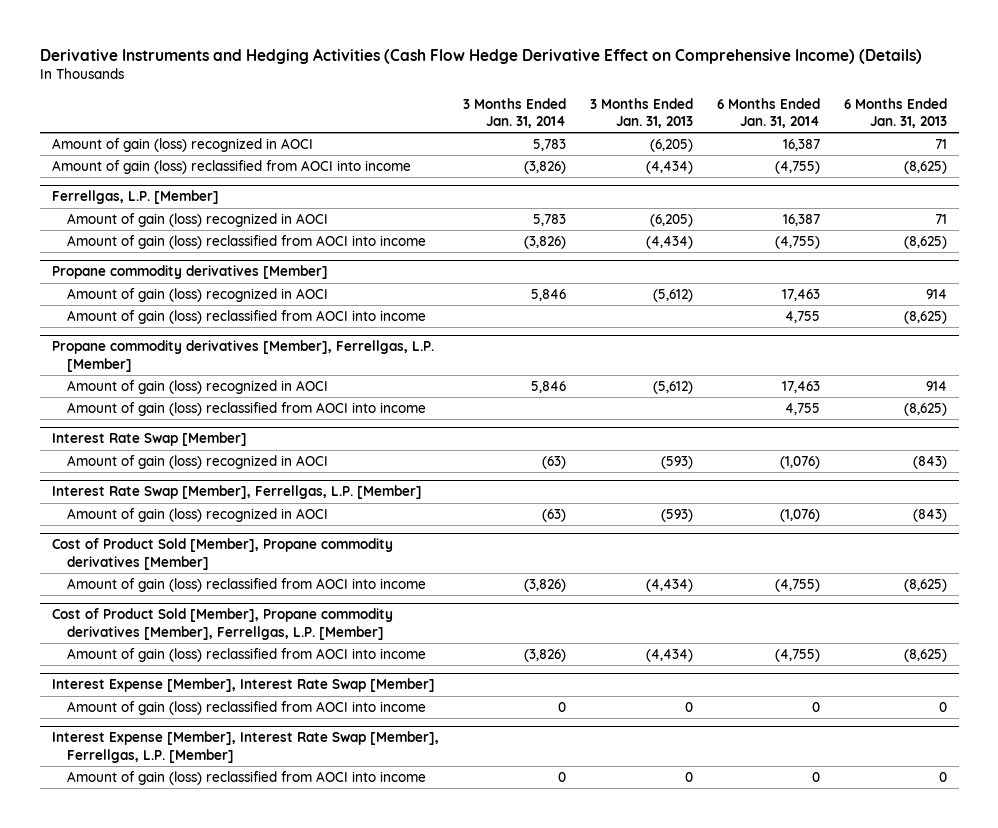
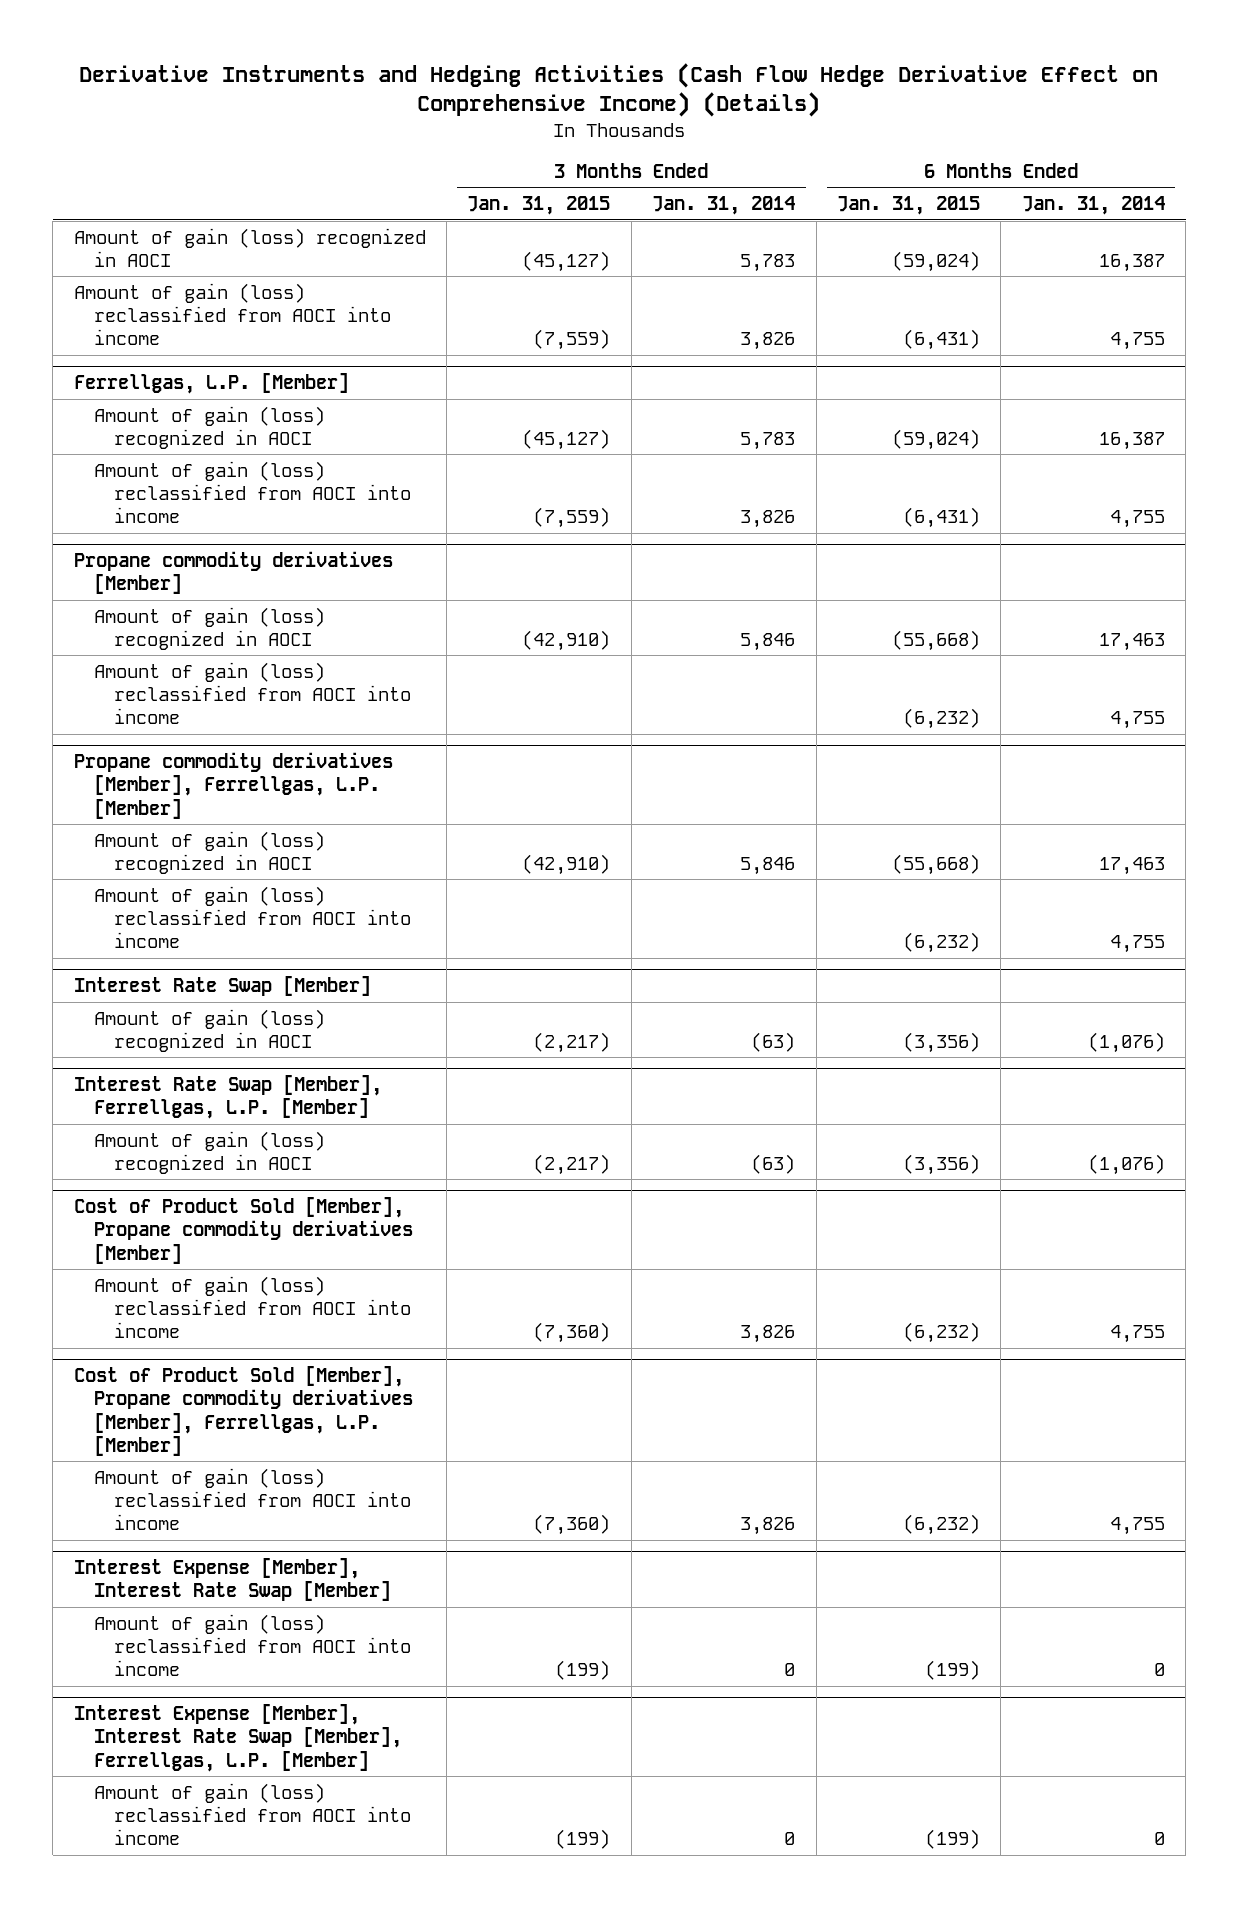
- | 3 Months Ended Jan. 31, 2014 | 3 Months Ended Jan. 31, 2013 | 6 Months Ended Jan. 31, 2014 | 6 Months Ended Jan. 31, 2013
+ | 3 Months Ended Jan. 31, 2015 | 3 Months Ended Jan. 31, 2014 | 6 Months Ended Jan. 31, 2015 | 6 Months Ended Jan. 31, 2014
- Amount of gain (loss) reclassified from AOCI into income | (3,826) | (4,434) | (4,755) | (8,625)
+ Amount of gain (loss) reclassified from AOCI into income | (7,559) | 3,826 | (6,431) | 4,755
@ Ferrellgas, L.P. [Member]
- Amount of gain (loss) reclassified from AOCI into income | (3,826) | (4,434) | (4,755) | (8,625)
+ Amount of gain (loss) reclassified from AOCI into income | (7,559) | 3,826 | (6,431) | 4,755
@ Cost of Product Sold [Member], Propane commodity derivatives [Member]
- Amount of gain (loss) reclassified from AOCI into income | (3,826) | (4,434) | (4,755) | (8,625)
+ Amount of gain (loss) reclassified from AOCI into income | (7,360) | 3,826 | (6,232) | 4,755
@ Cost of Product Sold [Member], Propane commodity derivatives [Member], Ferrellgas, L.P. [Member]
- Amount of gain (loss) reclassified from AOCI into income | (3,826) | (4,434) | (4,755) | (8,625)
+ Amount of gain (loss) reclassified from AOCI into income | (7,360) | 3,826 | (6,232) | 4,755

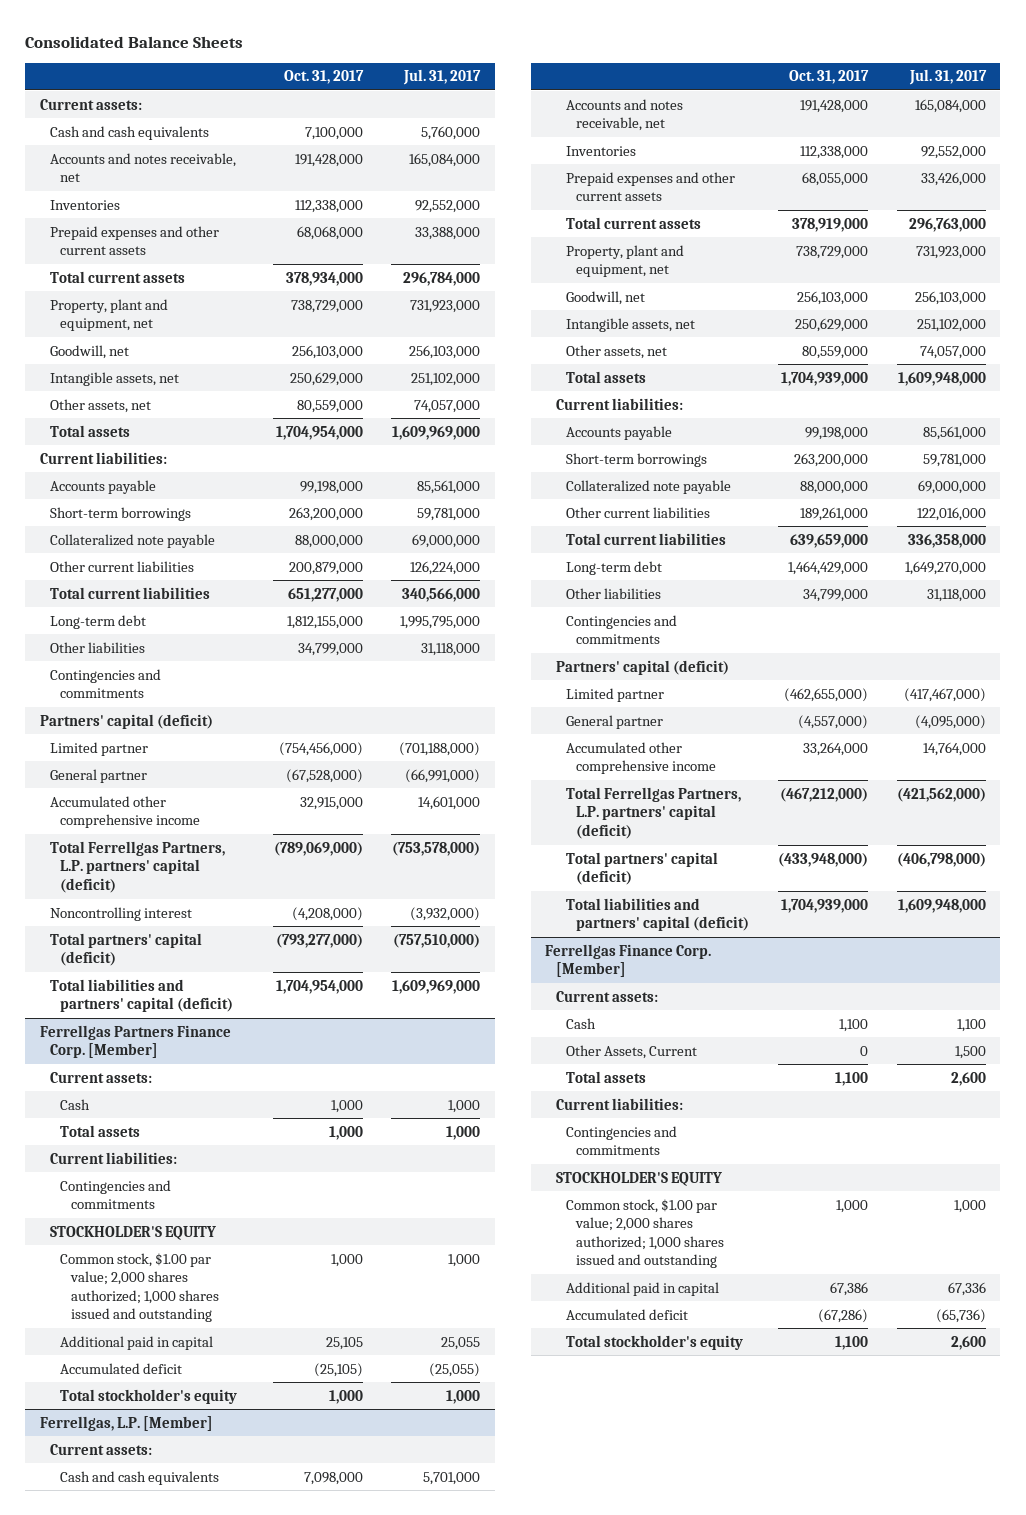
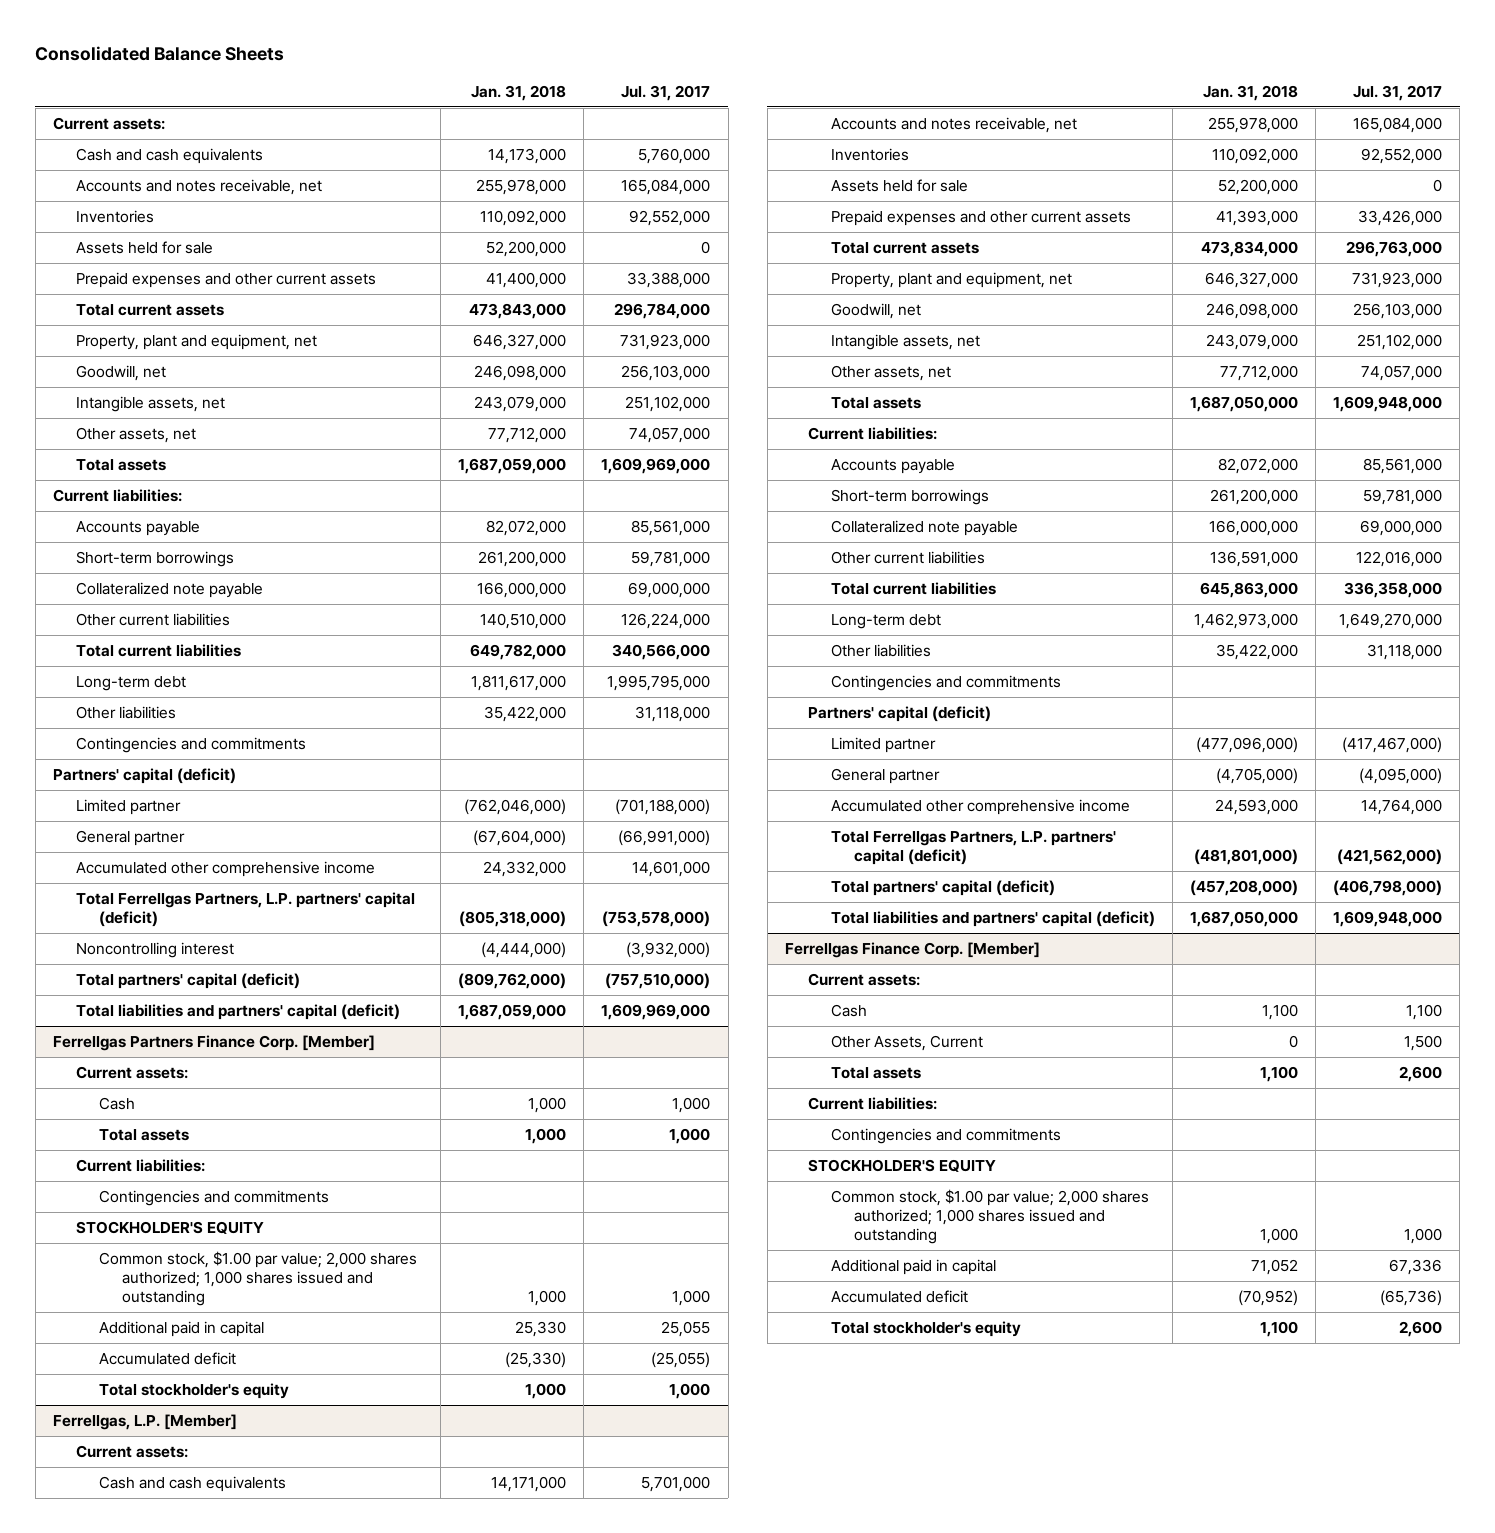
- | Oct. 31, 2017 | Jul. 31, 2017
+ | Jan. 31, 2018 | Jul. 31, 2017
+ Assets held for sale | 52,200,000 | 0
@ Ferrellgas, L.P. [Member]
+ Assets held for sale | 52,200,000 | 0

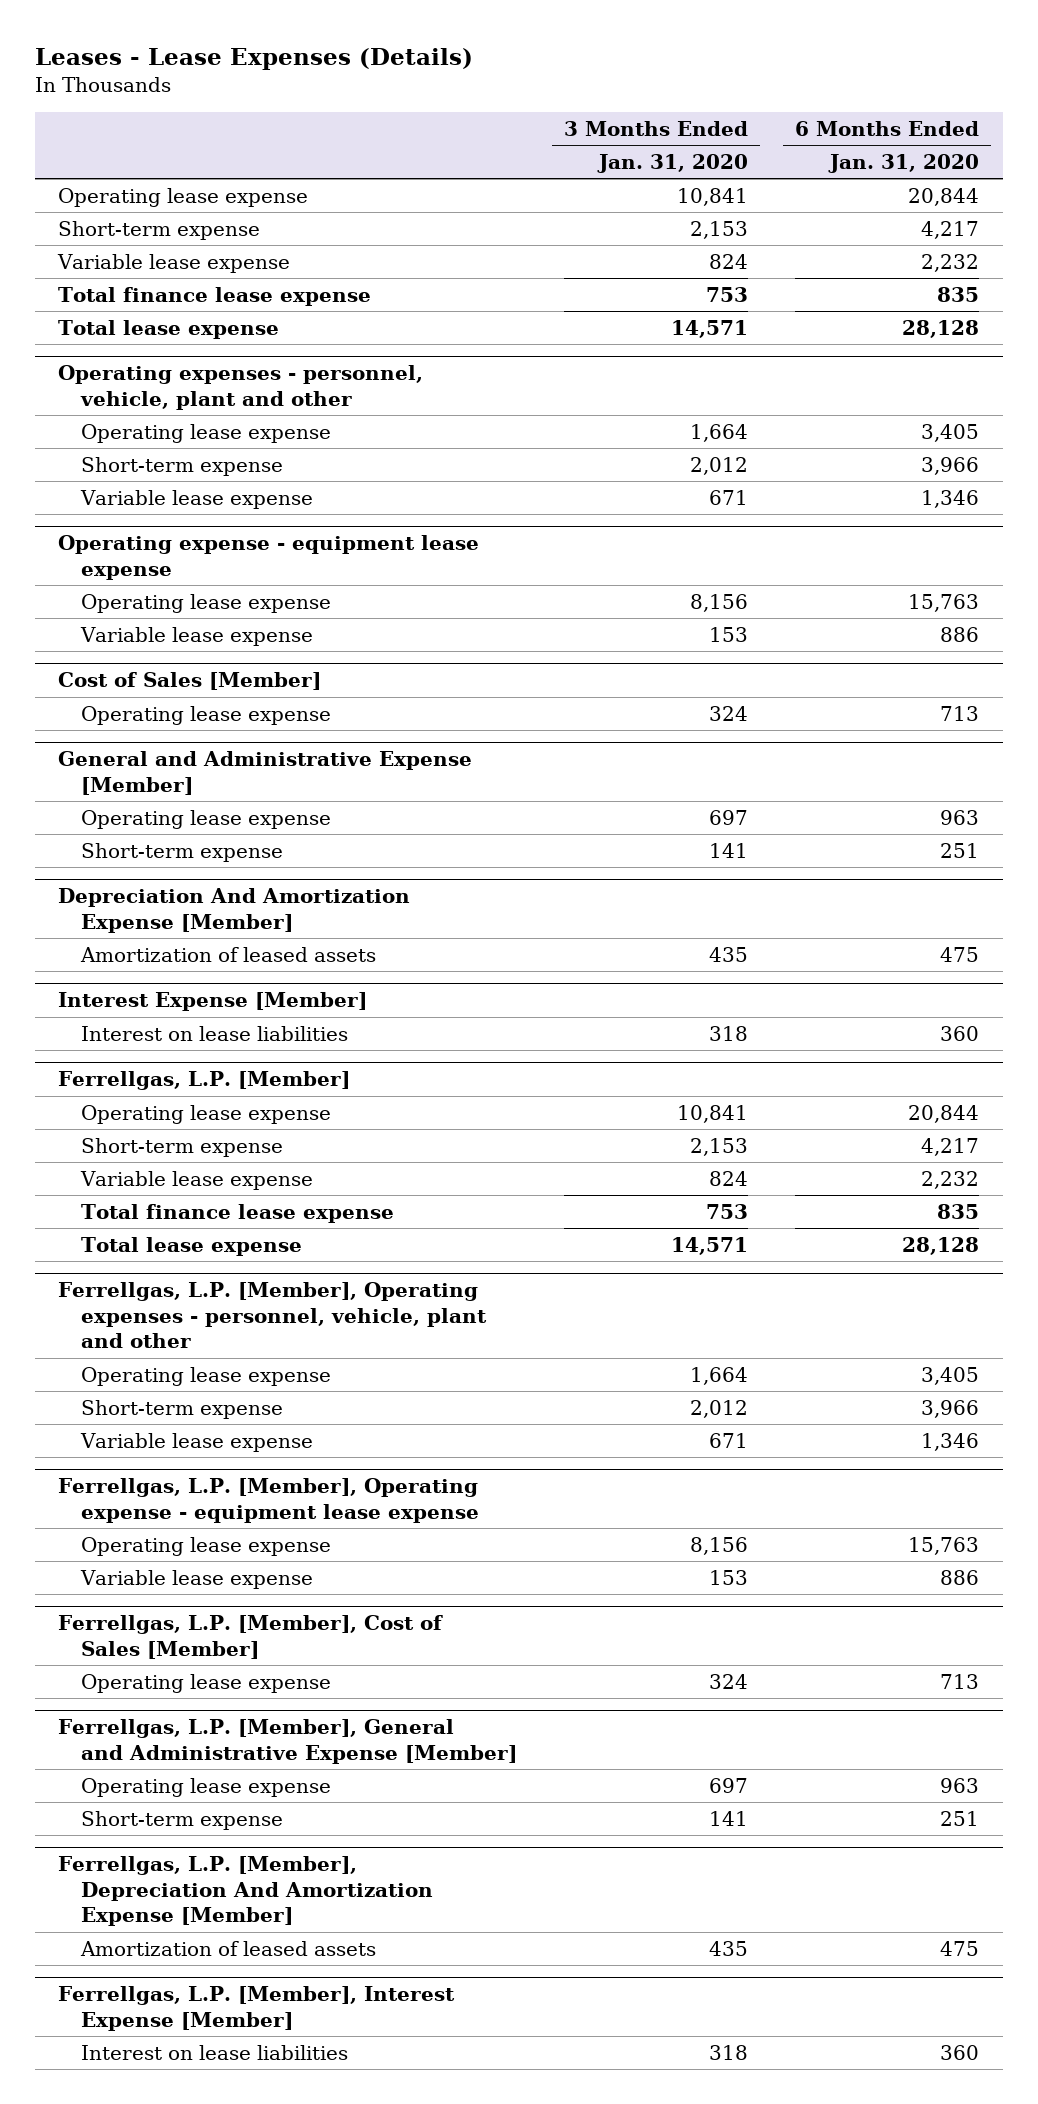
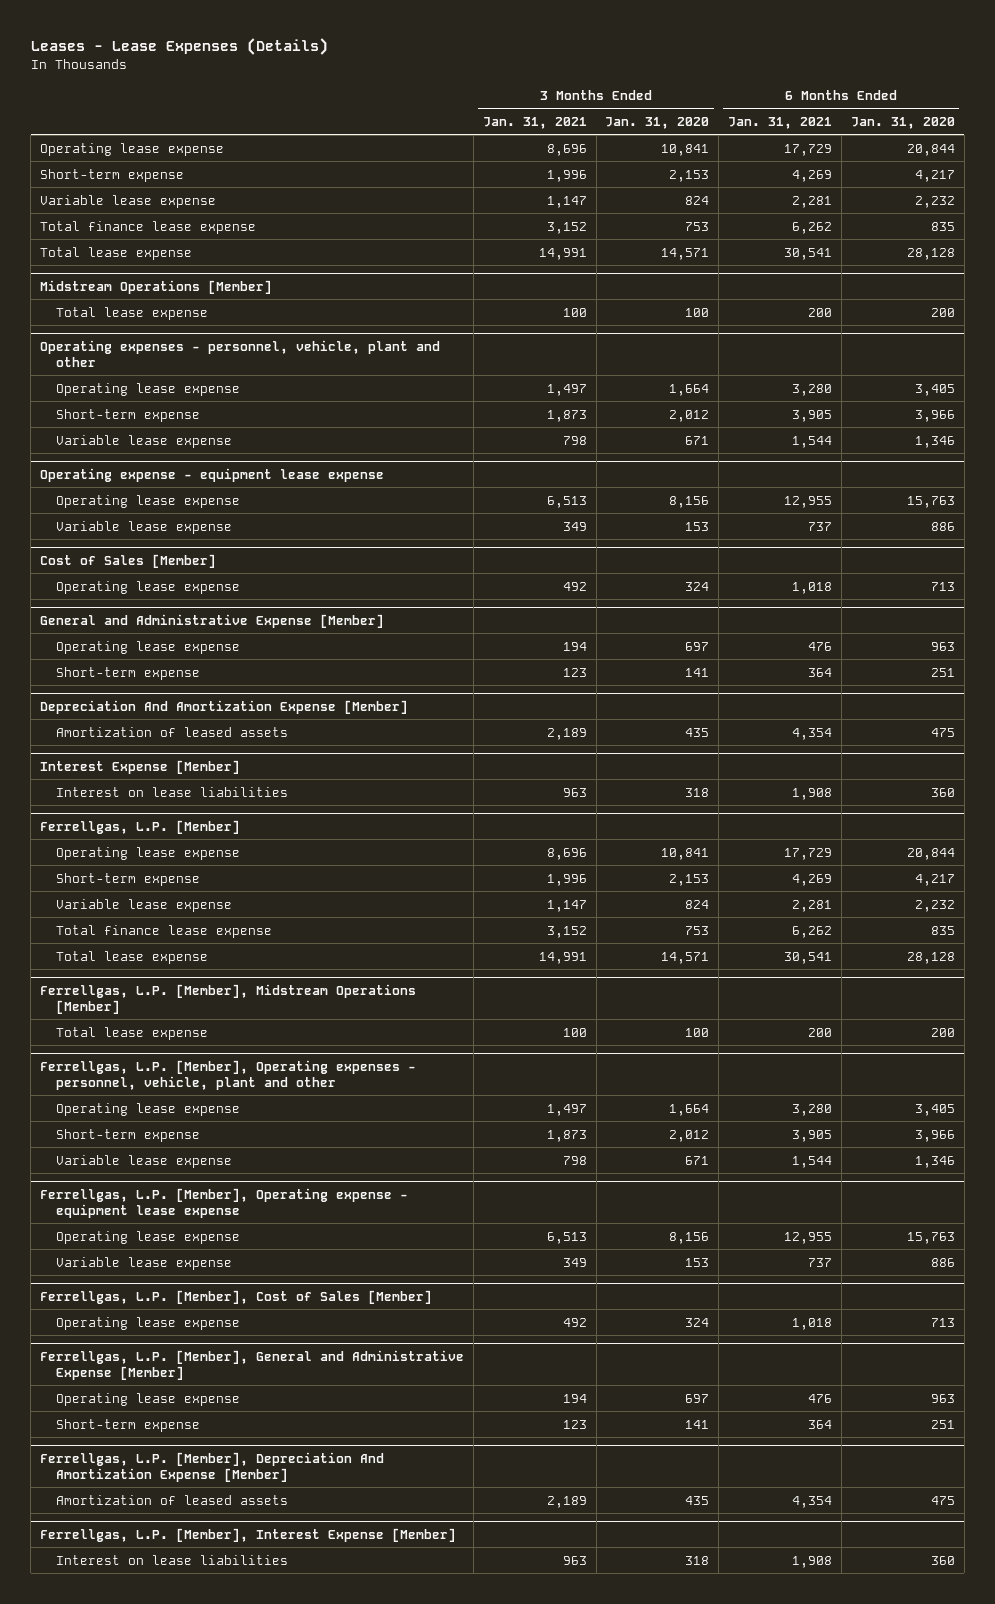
- | 3 Months Ended Jan. 31, 2020 | 6 Months Ended Jan. 31, 2020
+ | 3 Months Ended Jan. 31, 2021 | 3 Months Ended Jan. 31, 2020 | 6 Months Ended Jan. 31, 2021 | 6 Months Ended Jan. 31, 2020
+ Midstream Operations [Member]
+ Total lease expense | 100 | 100 | 200 | 200
+ Ferrellgas, L.P. [Member], Midstream Operations [Member]
+ Total lease expense | 100 | 100 | 200 | 200

